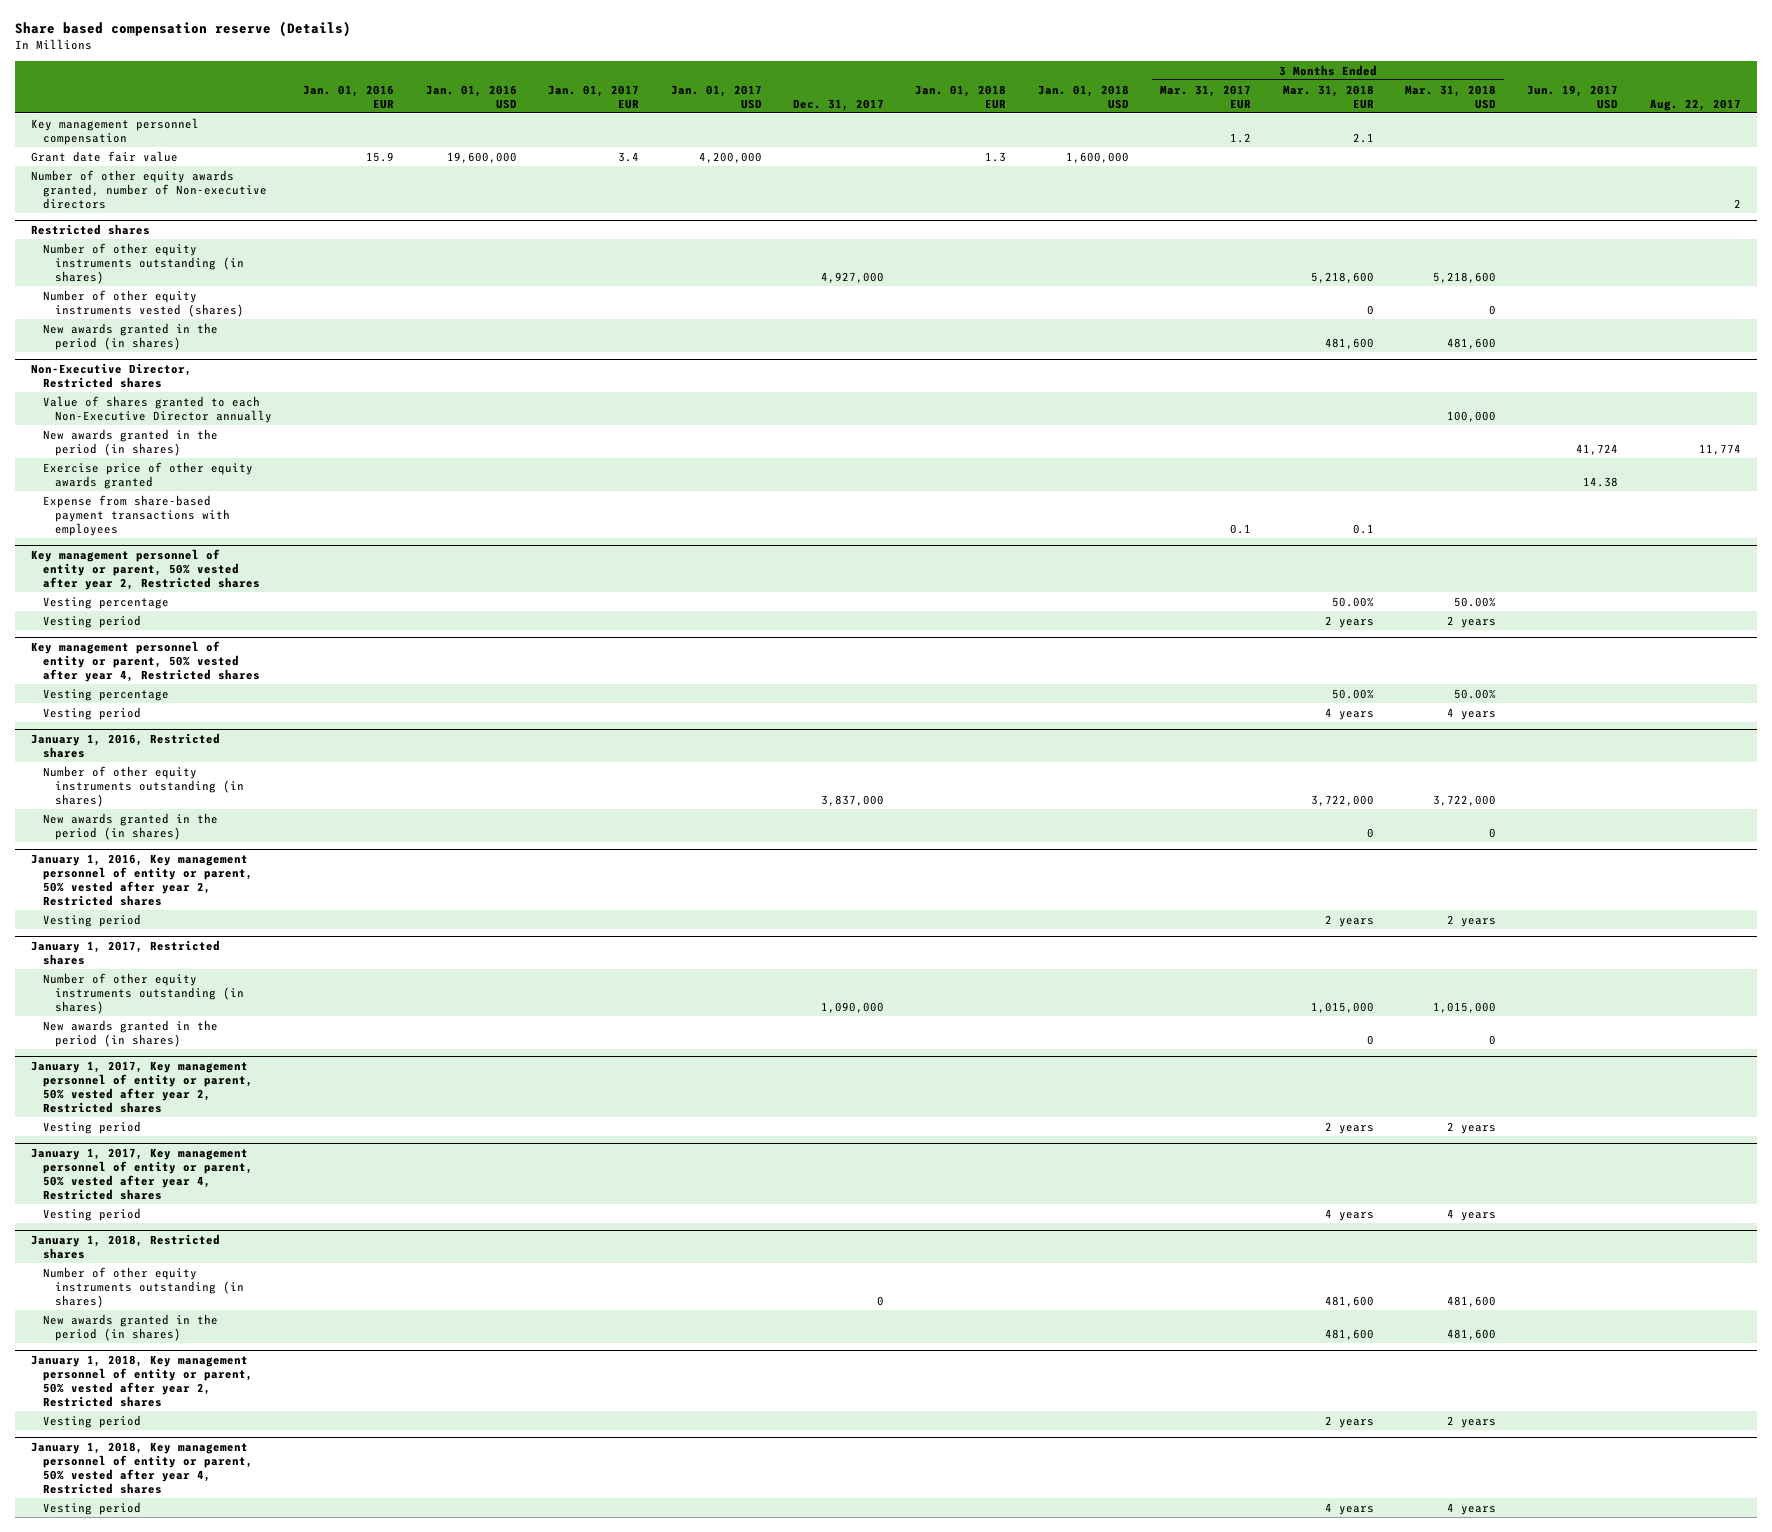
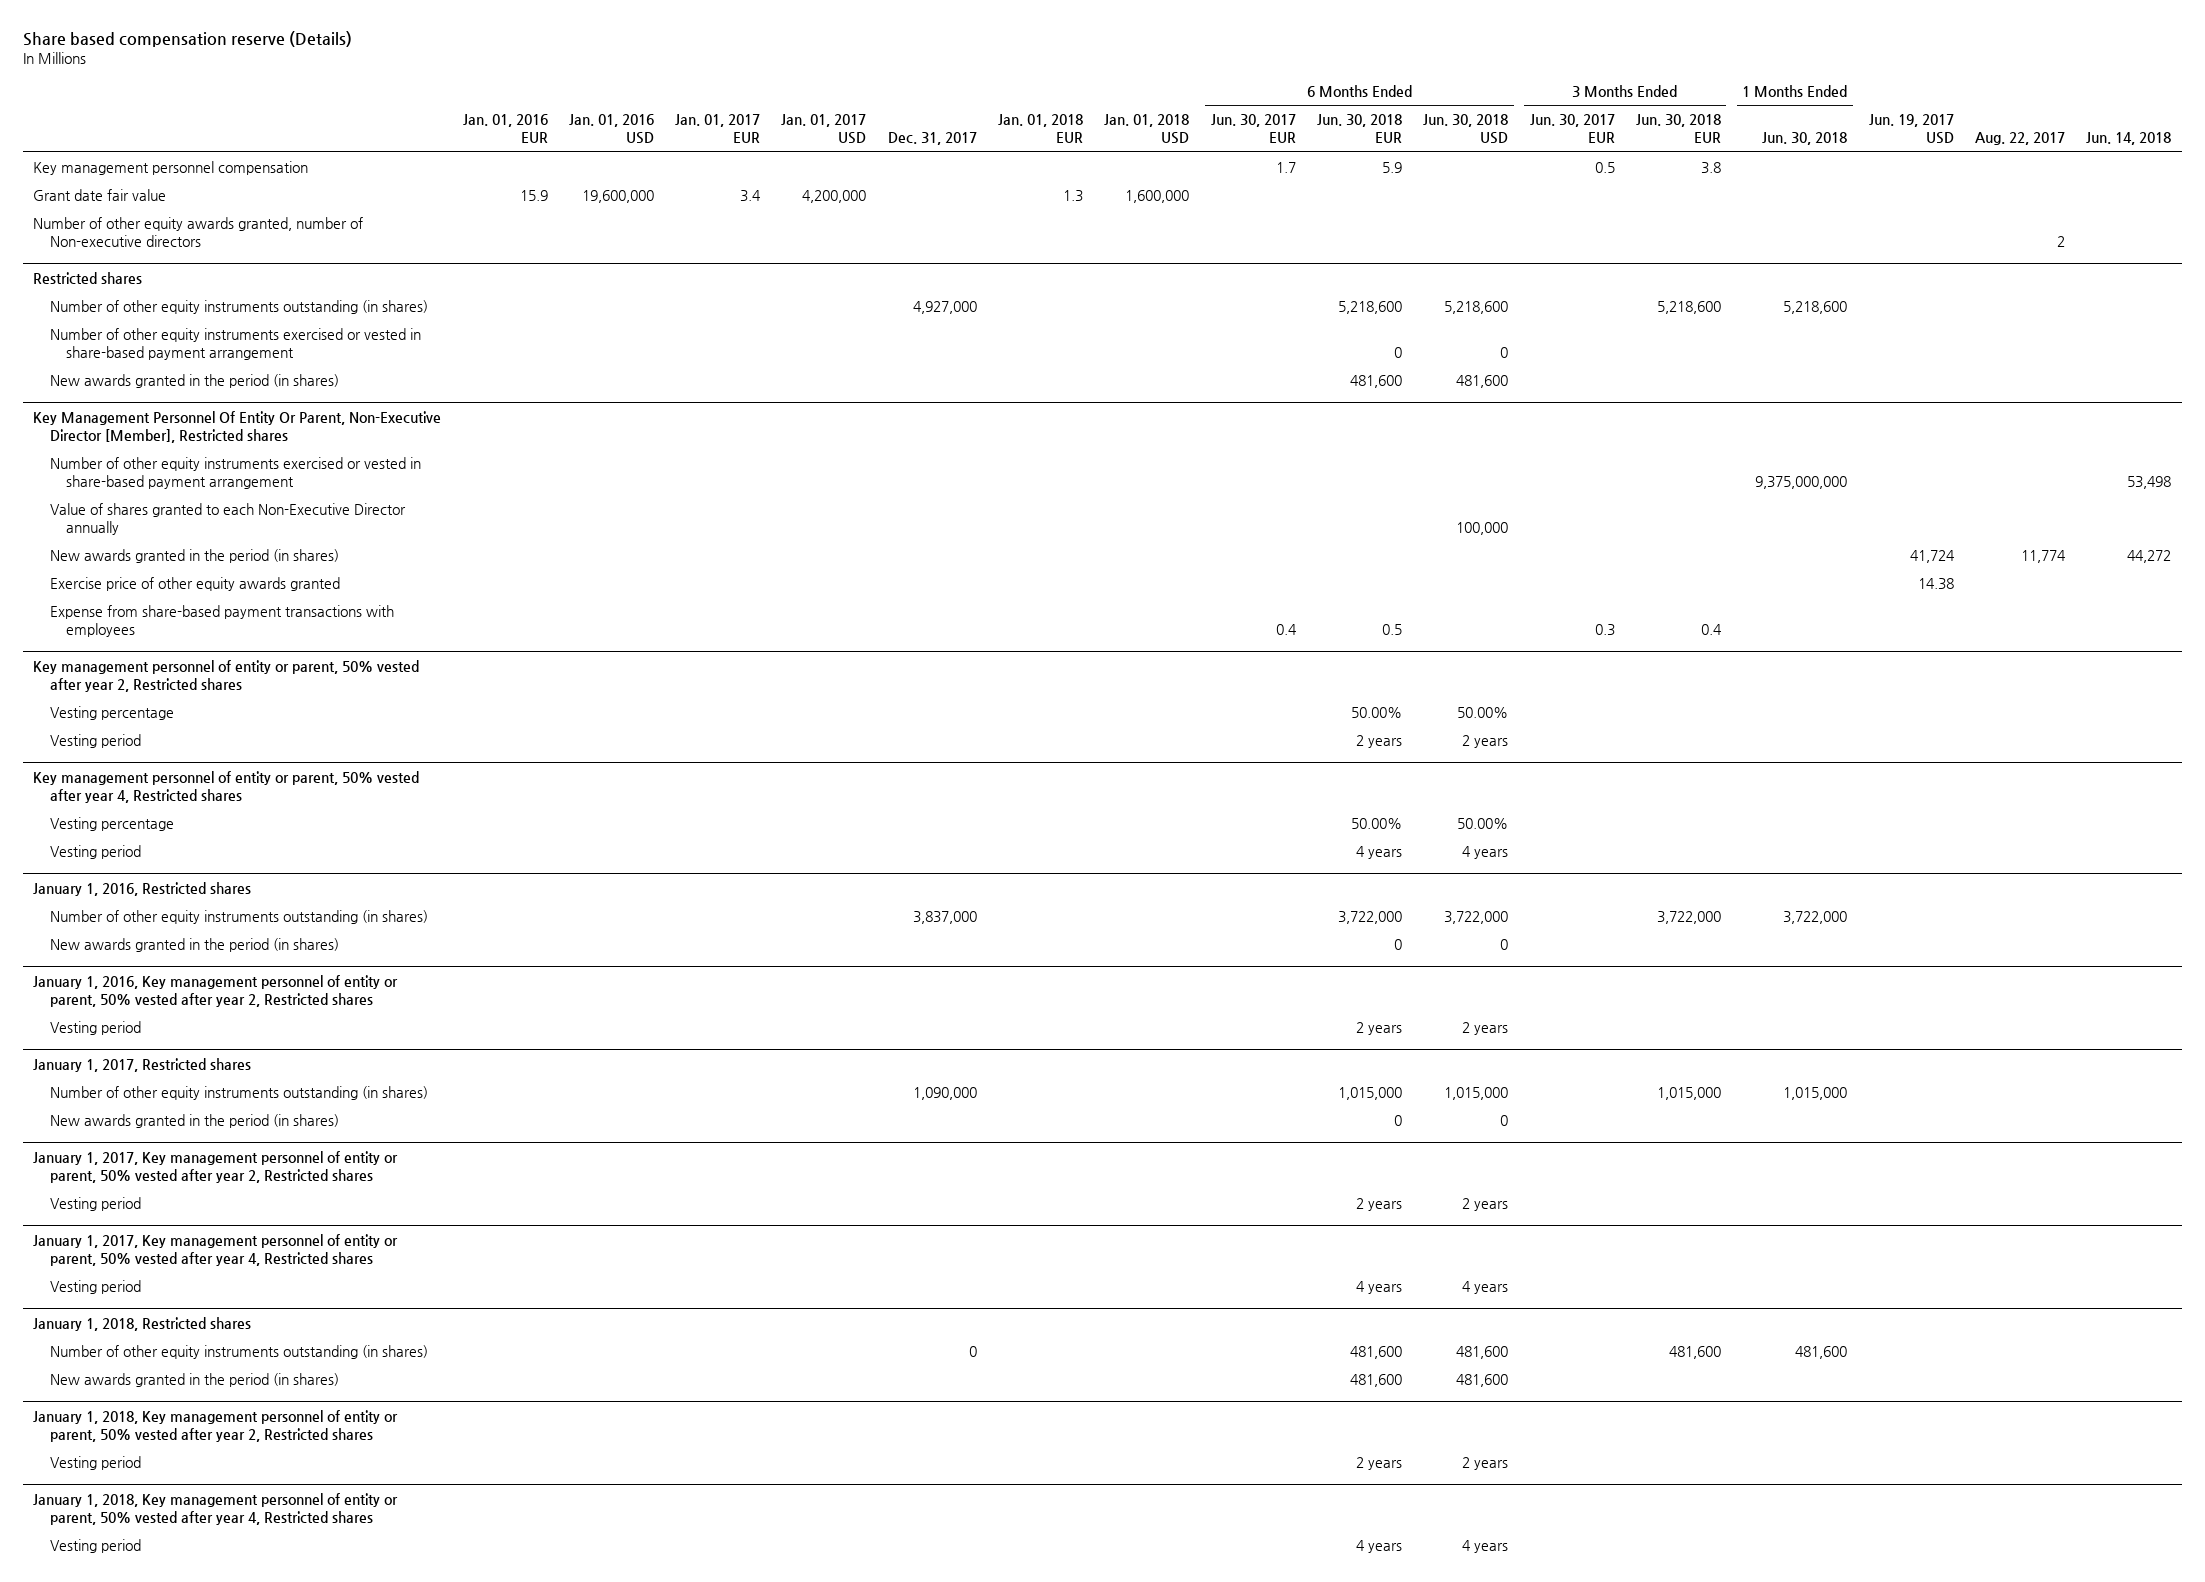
- | Jan. 01, 2016 EUR | Jan. 01, 2016 USD | Jan. 01, 2017 EUR | Jan. 01, 2017 USD | Dec. 31, 2017 | Jan. 01, 2018 EUR | Jan. 01, 2018 USD | 3 Months Ended Mar. 31, 2017 EUR | 3 Months Ended Mar. 31, 2018 EUR | 3 Months Ended Mar. 31, 2018 USD | Jun. 19, 2017 USD | Aug. 22, 2017
+ | Jan. 01, 2016 EUR | Jan. 01, 2016 USD | Jan. 01, 2017 EUR | Jan. 01, 2017 USD | Dec. 31, 2017 | Jan. 01, 2018 EUR | Jan. 01, 2018 USD | 6 Months Ended Jun. 30, 2017 EUR | 6 Months Ended Jun. 30, 2018 EUR | 6 Months Ended Jun. 30, 2018 USD | 3 Months Ended Jun. 30, 2017 EUR | 3 Months Ended Jun. 30, 2018 EUR | 1 Months Ended Jun. 30, 2018 | Jun. 19, 2017 USD | Aug. 22, 2017 | Jun. 14, 2018
@ Restricted shares
- Number of other equity instruments vested (shares) | | | | | | | | | 0 | 0 | |
+ Number of other equity instruments exercised or vested in share-based payment arrangement | | | | | | | | | 0 | 0 | | | | | |
- Non-Executive Director, Restricted shares
+ Key Management Personnel Of Entity Or Parent, Non-Executive Director [Member], Restricted shares
+ Number of other equity instruments exercised or vested in share-based payment arrangement | | | | | | | | | | | | | 9,375,000,000 | | | 53,498

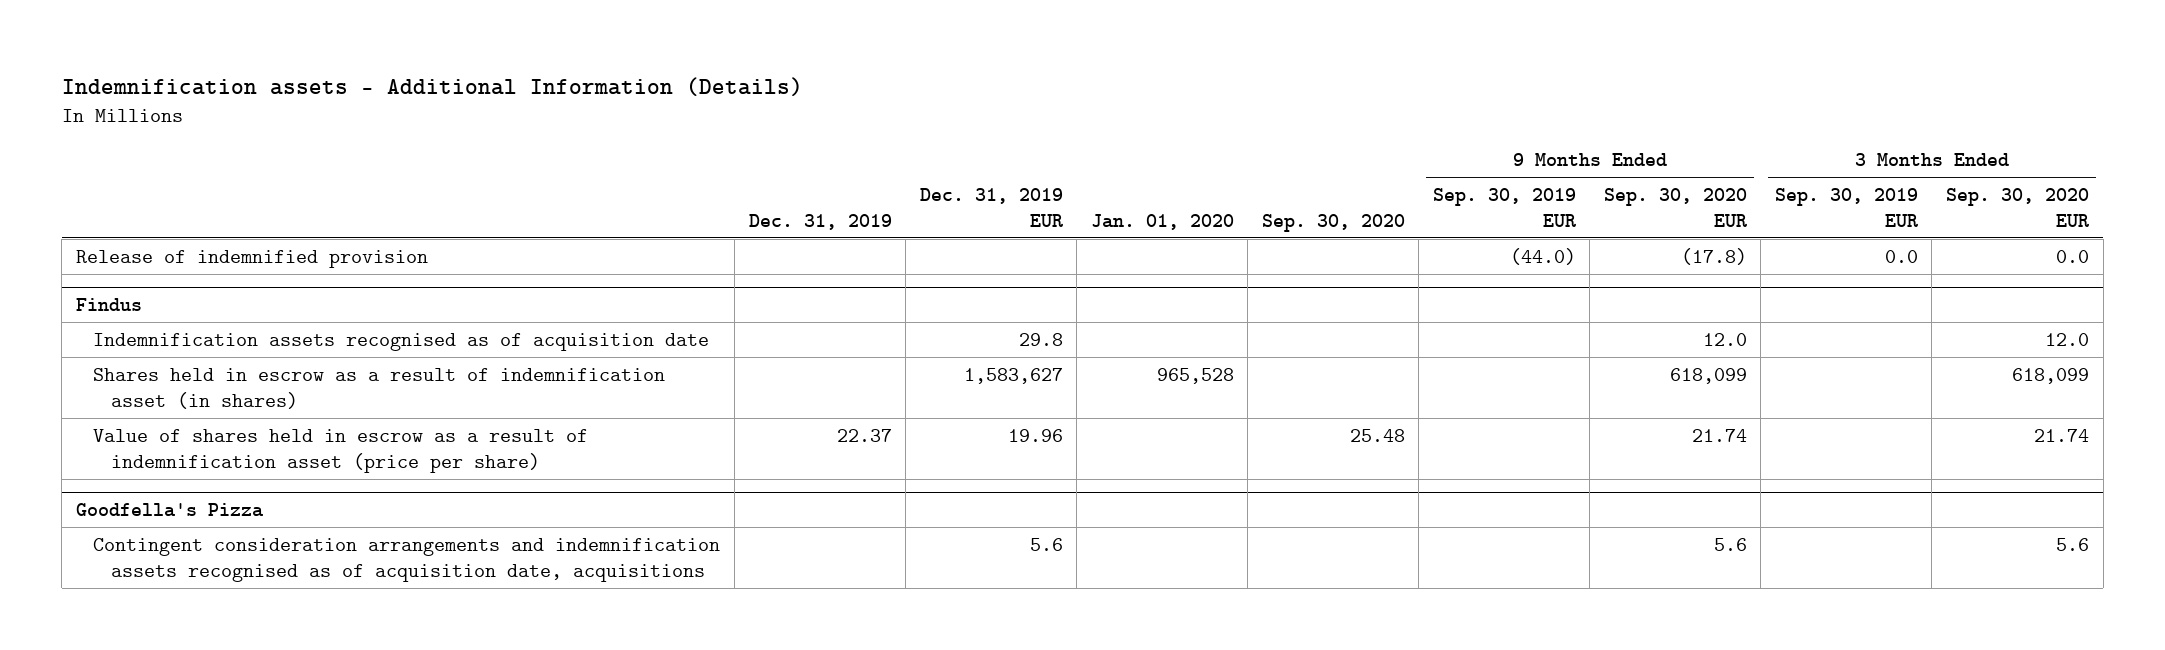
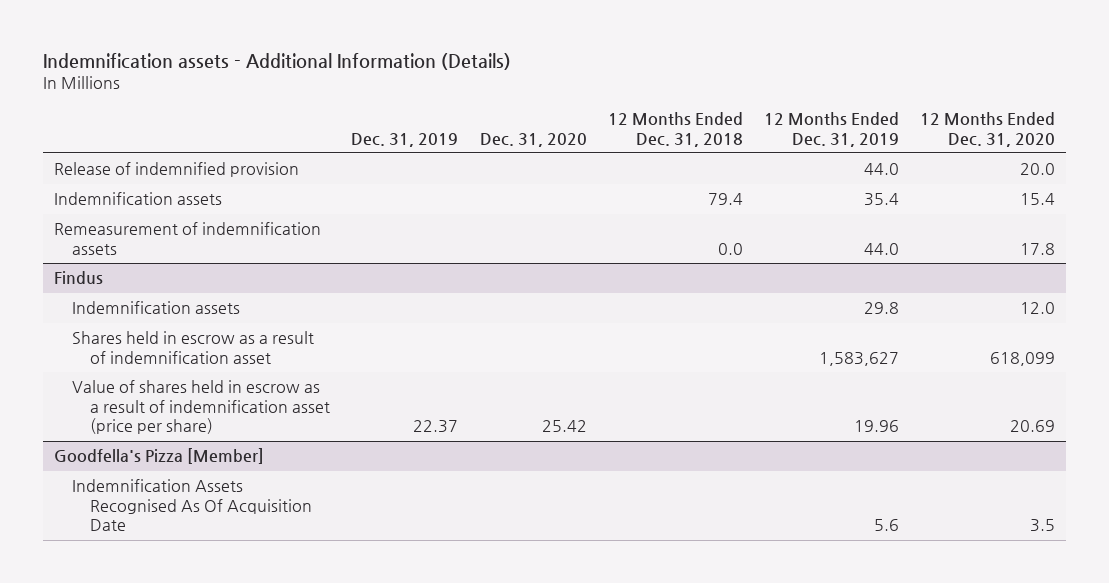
- | Dec. 31, 2019 | Dec. 31, 2019 EUR | Jan. 01, 2020 | Sep. 30, 2020 | 9 Months Ended Sep. 30, 2019 EUR | 9 Months Ended Sep. 30, 2020 EUR | 3 Months Ended Sep. 30, 2019 EUR | 3 Months Ended Sep. 30, 2020 EUR
+ | Dec. 31, 2019 | Dec. 31, 2020 | 12 Months Ended Dec. 31, 2018 | 12 Months Ended Dec. 31, 2019 | 12 Months Ended Dec. 31, 2020
+ Indemnification assets | | | 79.4 | 35.4 | 15.4
+ Remeasurement of indemnification assets | | | 0.0 | 44.0 | 17.8
@ Findus
- Indemnification assets recognised as of acquisition date | | 29.8 | | | | 12.0 | | 12.0
- Shares held in escrow as a result of indemnification asset (in shares) | | 1,583,627 | 965,528 | | | 618,099 | | 618,099
+ Indemnification assets | | | | 29.8 | 12.0
+ Shares held in escrow as a result of indemnification asset | | | | 1,583,627 | 618,099
- Goodfella's Pizza
- Contingent consideration arrangements and indemnification assets recognised as of acquisition date, acquisitions | | 5.6 | | | | 5.6 | | 5.6
+ Goodfella's Pizza [Member]
+ Indemnification Assets Recognised As Of Acquisition Date | | | | 5.6 | 3.5

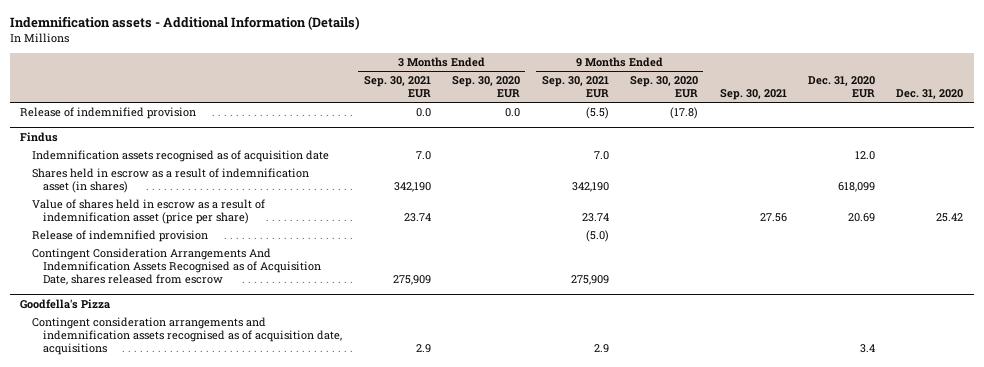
- | Dec. 31, 2019 | Dec. 31, 2020 | 12 Months Ended Dec. 31, 2018 | 12 Months Ended Dec. 31, 2019 | 12 Months Ended Dec. 31, 2020
+ | 3 Months Ended Sep. 30, 2021 EUR | 3 Months Ended Sep. 30, 2020 EUR | 9 Months Ended Sep. 30, 2021 EUR | 9 Months Ended Sep. 30, 2020 EUR | Sep. 30, 2021 | Dec. 31, 2020 EUR | Dec. 31, 2020
- Indemnification assets | | | 79.4 | 35.4 | 15.4
- Remeasurement of indemnification assets | | | 0.0 | 44.0 | 17.8
@ Findus
- Indemnification assets | | | | 29.8 | 12.0
- Shares held in escrow as a result of indemnification asset | | | | 1,583,627 | 618,099
+ Indemnification assets recognised as of acquisition date | 7.0 | | 7.0 | | | 12.0 |
+ Shares held in escrow as a result of indemnification asset (in shares) | 342,190 | | 342,190 | | | 618,099 |
- Goodfella's Pizza [Member]
- Indemnification Assets Recognised As Of Acquisition Date | | | | 5.6 | 3.5
@ Findus
+ Release of indemnified provision | | | (5.0) | | | |
+ Contingent Consideration Arrangements And Indemnification Assets Recognised as of Acquisition Date, shares released from escrow | 275,909 | | 275,909 | | | |
+ Goodfella's Pizza
+ Contingent consideration arrangements and indemnification assets recognised as of acquisition date, acquisitions | 2.9 | | 2.9 | | | 3.4 |

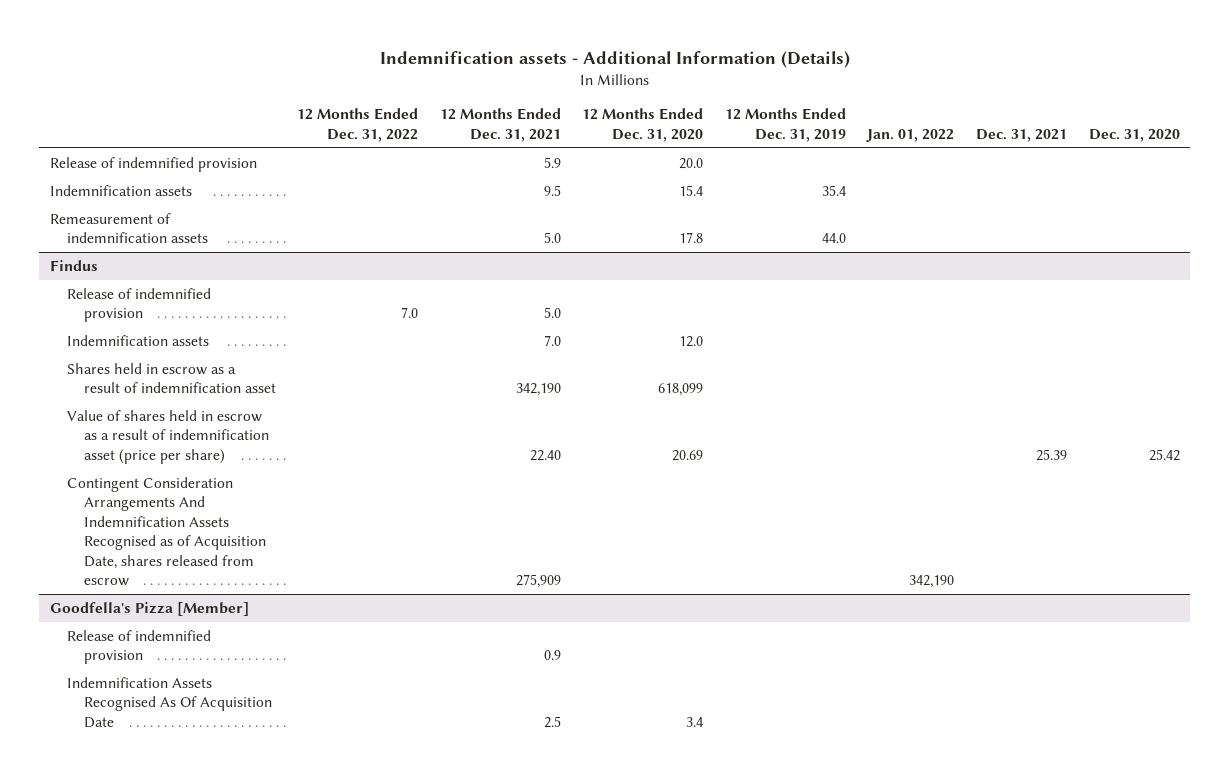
- | 3 Months Ended Sep. 30, 2021 EUR | 3 Months Ended Sep. 30, 2020 EUR | 9 Months Ended Sep. 30, 2021 EUR | 9 Months Ended Sep. 30, 2020 EUR | Sep. 30, 2021 | Dec. 31, 2020 EUR | Dec. 31, 2020
+ | 12 Months Ended Dec. 31, 2022 | 12 Months Ended Dec. 31, 2021 | 12 Months Ended Dec. 31, 2020 | 12 Months Ended Dec. 31, 2019 | Jan. 01, 2022 | Dec. 31, 2021 | Dec. 31, 2020
+ Indemnification assets | | 9.5 | 15.4 | 35.4 | | |
+ Remeasurement of indemnification assets | | 5.0 | 17.8 | 44.0 | | |
@ Findus
- Indemnification assets recognised as of acquisition date | 7.0 | | 7.0 | | | 12.0 |
- Shares held in escrow as a result of indemnification asset (in shares) | 342,190 | | 342,190 | | | 618,099 |
+ Indemnification assets | | 7.0 | 12.0 | | | |
+ Shares held in escrow as a result of indemnification asset | | 342,190 | 618,099 | | | |
moved down: Value of shares held in escrow as a result of indemnification asset (price per share) | | 22.40 | 20.69 | | | 25.39 | 25.42
- Goodfella's Pizza
- Contingent consideration arrangements and indemnification assets recognised as of acquisition date, acquisitions | 2.9 | | 2.9 | | | 3.4 |
+ Goodfella's Pizza [Member]
+ Release of indemnified provision | | 0.9 | | | | |
+ Indemnification Assets Recognised As Of Acquisition Date | | 2.5 | 3.4 | | | |

